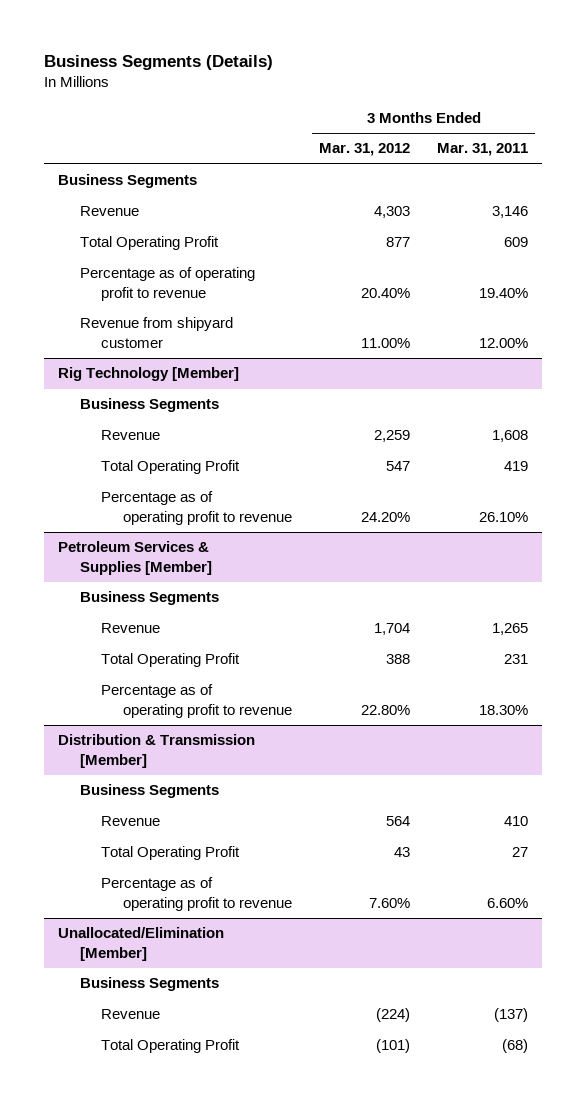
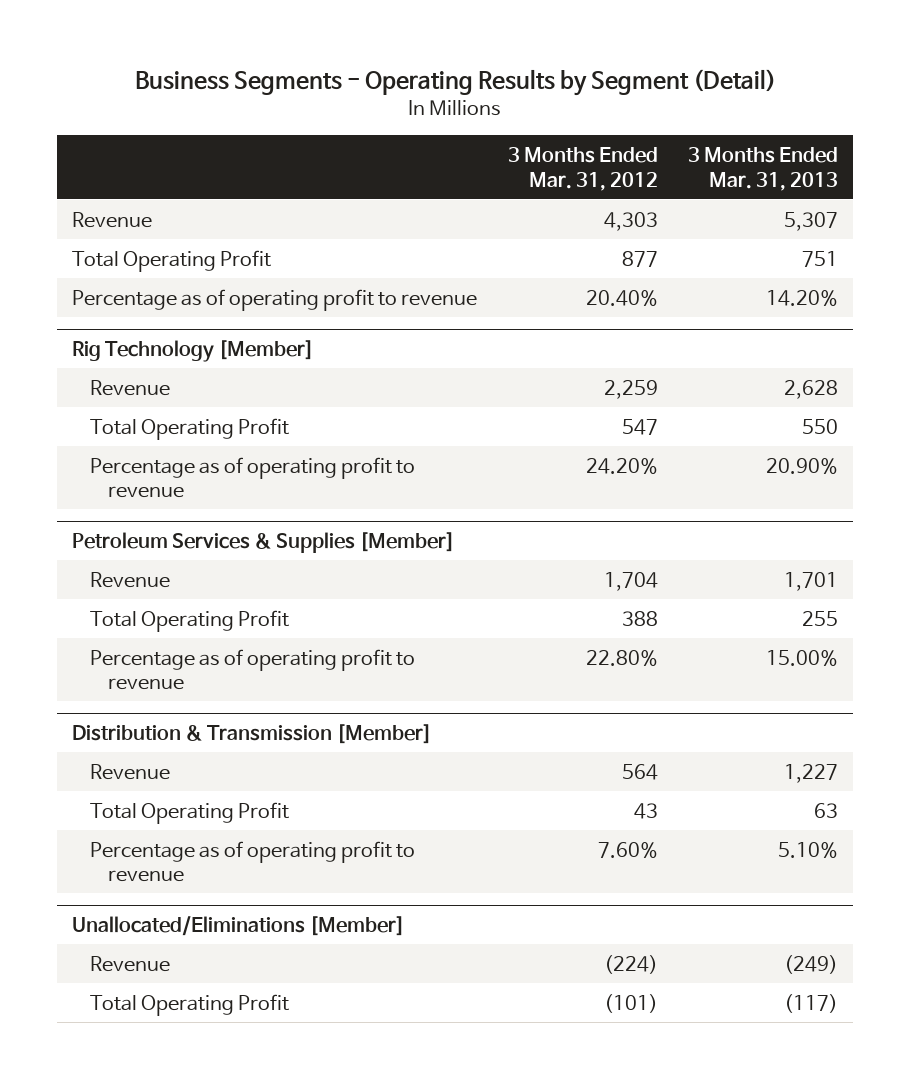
- Business Segments (Details)
+ Business Segments - Operating Results by Segment (Detail)
- | 3 Months Ended Mar. 31, 2012 | 3 Months Ended Mar. 31, 2011
+ | 3 Months Ended Mar. 31, 2012 | 3 Months Ended Mar. 31, 2013
- Business Segments
- Revenue from shipyard customer | 11.00% | 12.00%
@ Rig Technology [Member]
- Business Segments
@ Petroleum Services & Supplies [Member]
- Business Segments
@ Distribution & Transmission [Member]
- Business Segments
- Unallocated/Elimination [Member]
- Business Segments
+ Unallocated/Eliminations [Member]

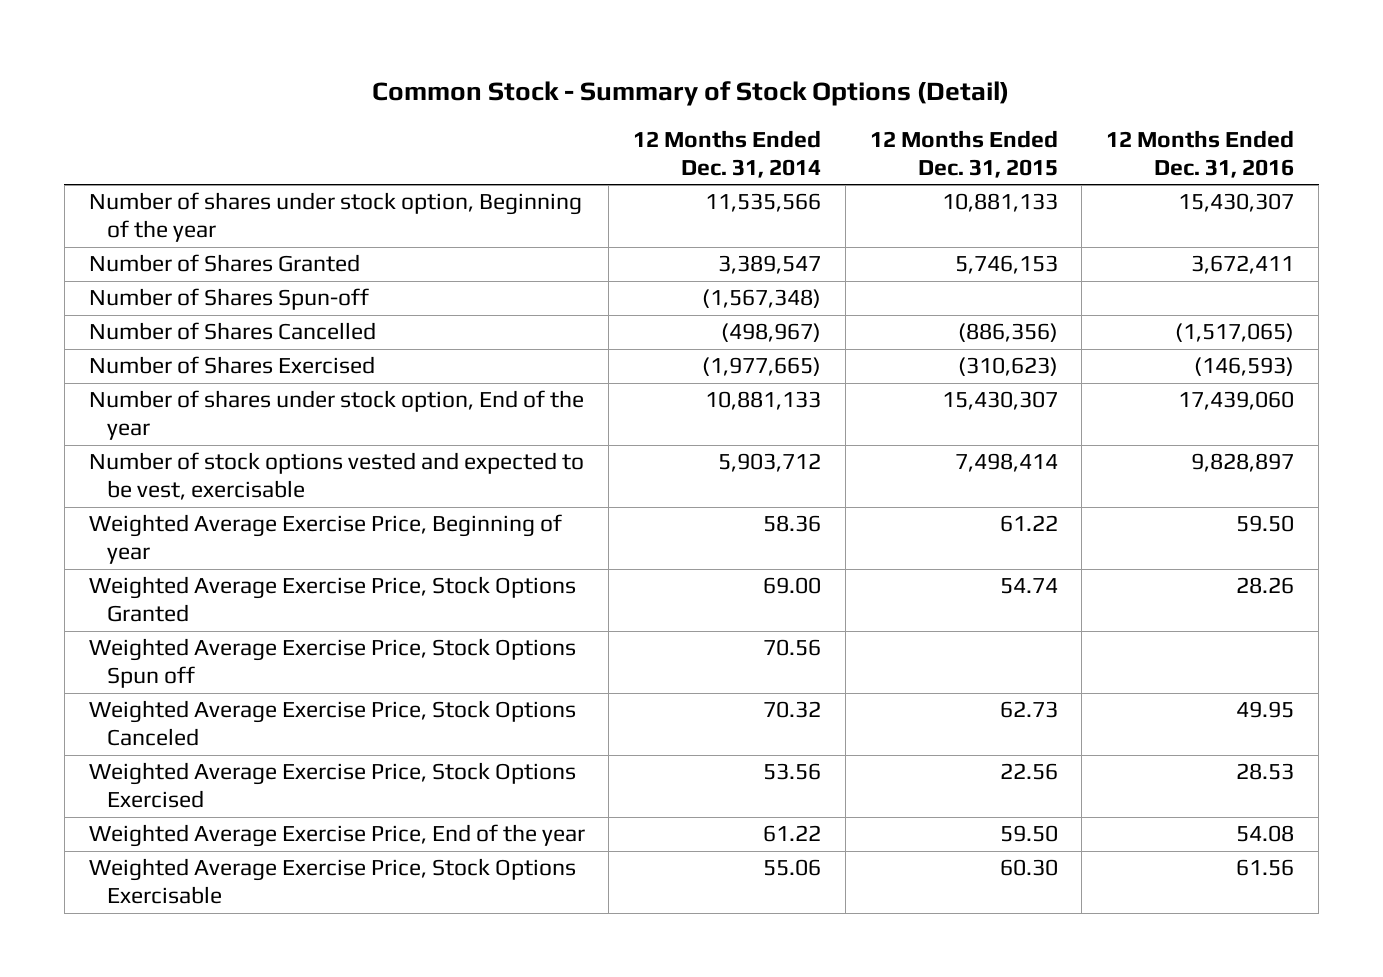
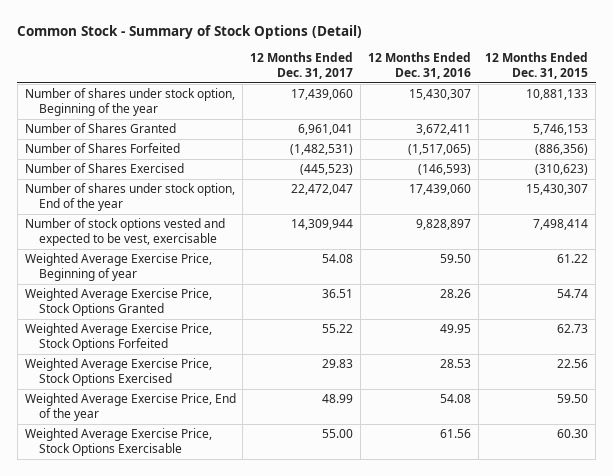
- | 12 Months Ended Dec. 31, 2014 | 12 Months Ended Dec. 31, 2015 | 12 Months Ended Dec. 31, 2016
+ | 12 Months Ended Dec. 31, 2017 | 12 Months Ended Dec. 31, 2016 | 12 Months Ended Dec. 31, 2015
- Number of Shares Spun-off | (1,567,348) | |
- Number of Shares Cancelled | (498,967) | (886,356) | (1,517,065)
+ Number of Shares Forfeited | (1,482,531) | (1,517,065) | (886,356)
- Weighted Average Exercise Price, Stock Options Spun off | 70.56 | |
- Weighted Average Exercise Price, Stock Options Canceled | 70.32 | 62.73 | 49.95
+ Weighted Average Exercise Price, Stock Options Forfeited | 55.22 | 49.95 | 62.73

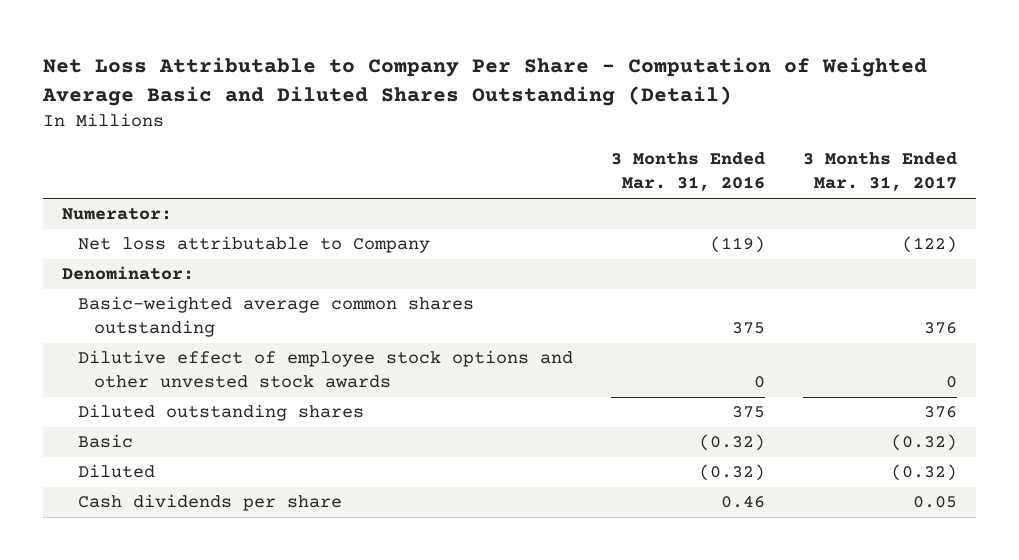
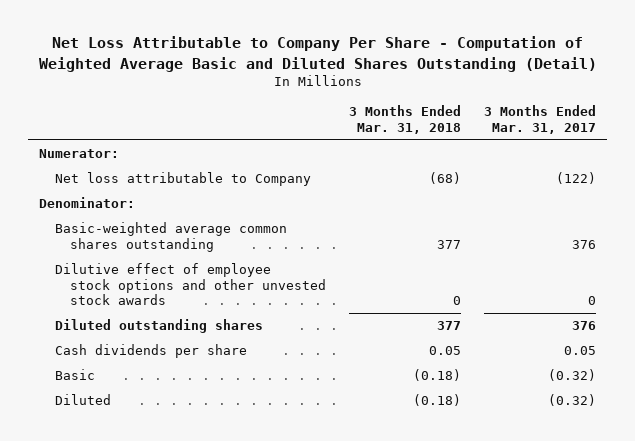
- | 3 Months Ended Mar. 31, 2016 | 3 Months Ended Mar. 31, 2017
+ | 3 Months Ended Mar. 31, 2018 | 3 Months Ended Mar. 31, 2017
moved up: Cash dividends per share | 0.05 | 0.05

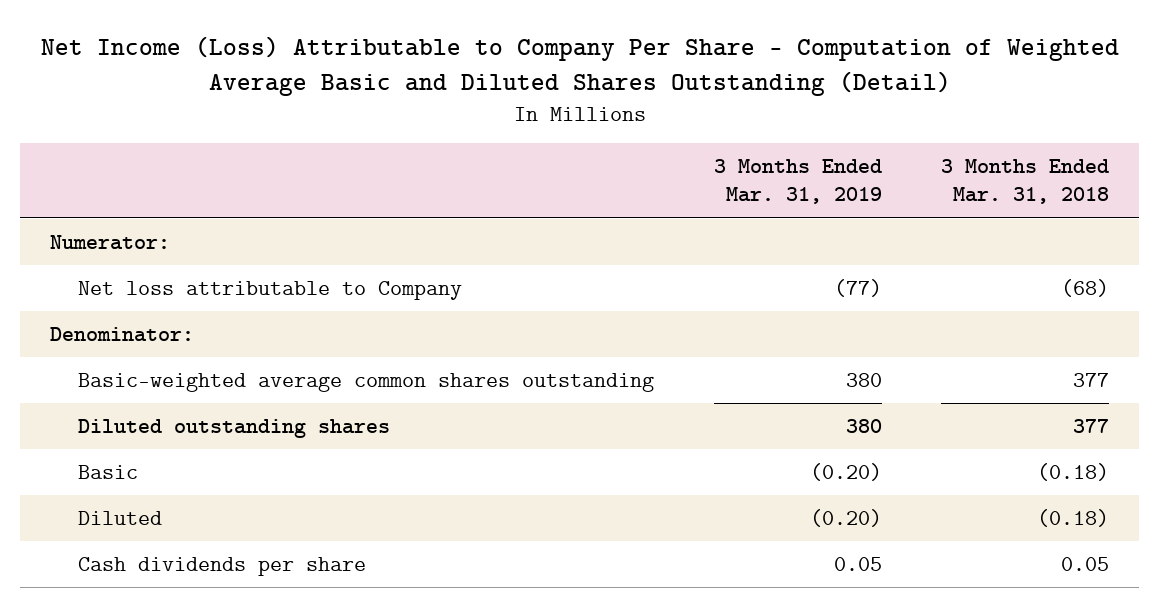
- Net Loss Attributable to Company Per Share - Computation of Weighted Average Basic and Diluted Shares Outstanding (Detail)
+ Net Income (Loss) Attributable to Company Per Share - Computation of Weighted Average Basic and Diluted Shares Outstanding (Detail)
- | 3 Months Ended Mar. 31, 2018 | 3 Months Ended Mar. 31, 2017
+ | 3 Months Ended Mar. 31, 2019 | 3 Months Ended Mar. 31, 2018
- Dilutive effect of employee stock options and other unvested stock awards | 0 | 0
moved down: Cash dividends per share | 0.05 | 0.05

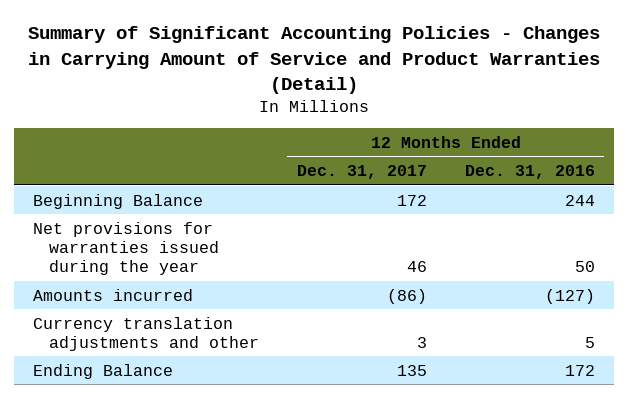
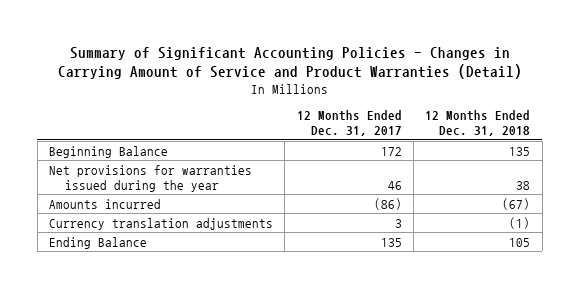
- | 12 Months Ended Dec. 31, 2017 | 12 Months Ended Dec. 31, 2016
+ | 12 Months Ended Dec. 31, 2017 | 12 Months Ended Dec. 31, 2018
- Currency translation adjustments and other | 3 | 5
+ Currency translation adjustments | 3 | (1)

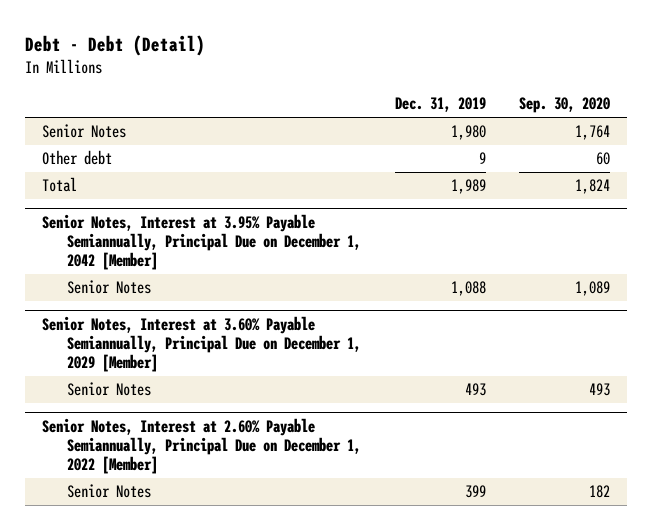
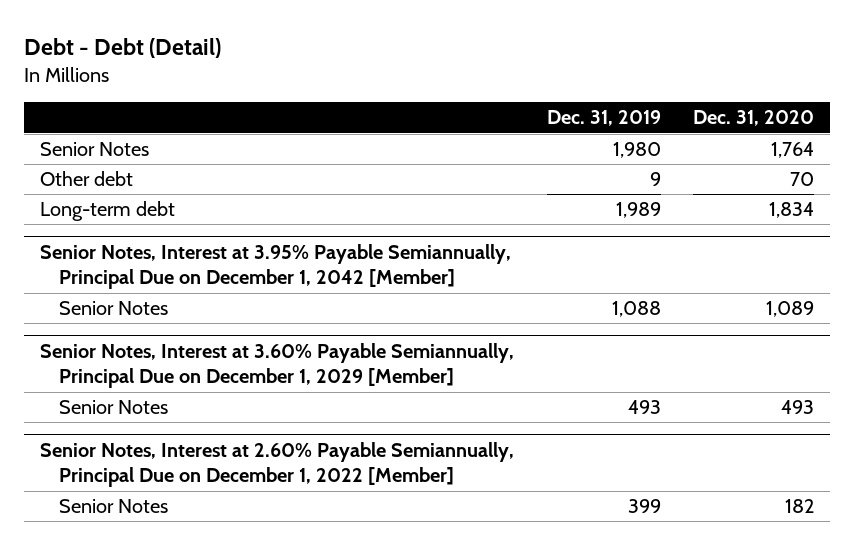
- | Dec. 31, 2019 | Sep. 30, 2020
+ | Dec. 31, 2019 | Dec. 31, 2020
- Total | 1,989 | 1,824
+ Long-term debt | 1,989 | 1,834

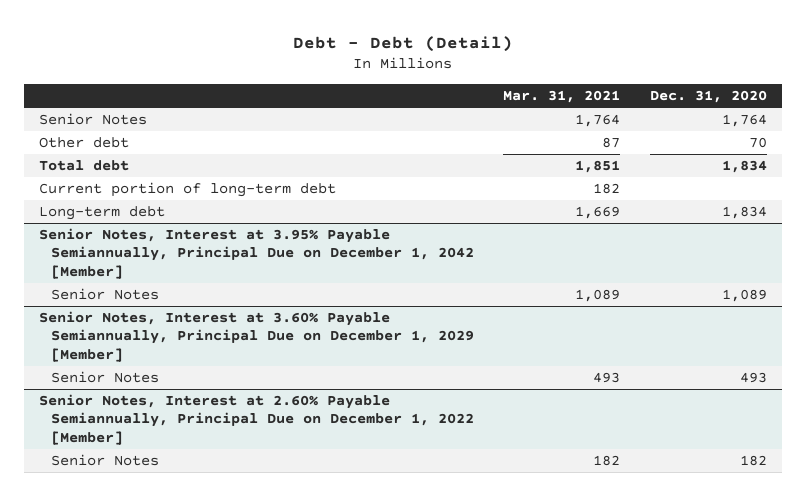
- | Dec. 31, 2019 | Dec. 31, 2020
+ | Mar. 31, 2021 | Dec. 31, 2020
+ Total debt | 1,851 | 1,834
+ Current portion of long-term debt | 182 |

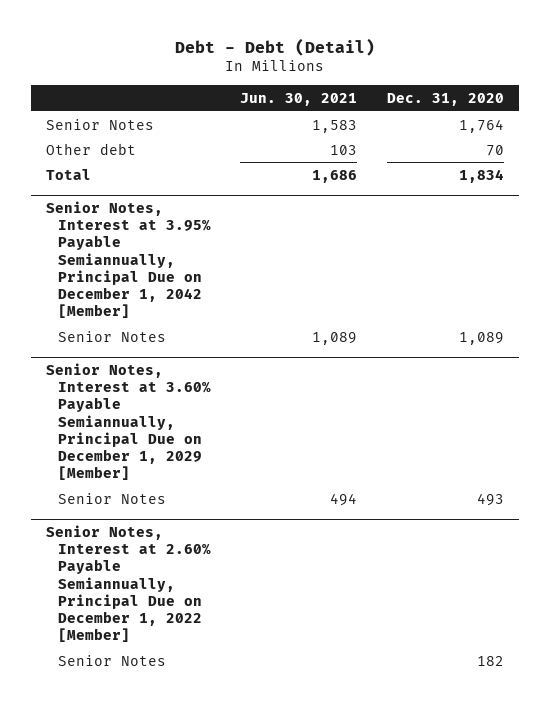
- | Mar. 31, 2021 | Dec. 31, 2020
+ | Jun. 30, 2021 | Dec. 31, 2020
- Total debt | 1,851 | 1,834
- Current portion of long-term debt | 182 |
- Long-term debt | 1,669 | 1,834
+ Total | 1,686 | 1,834

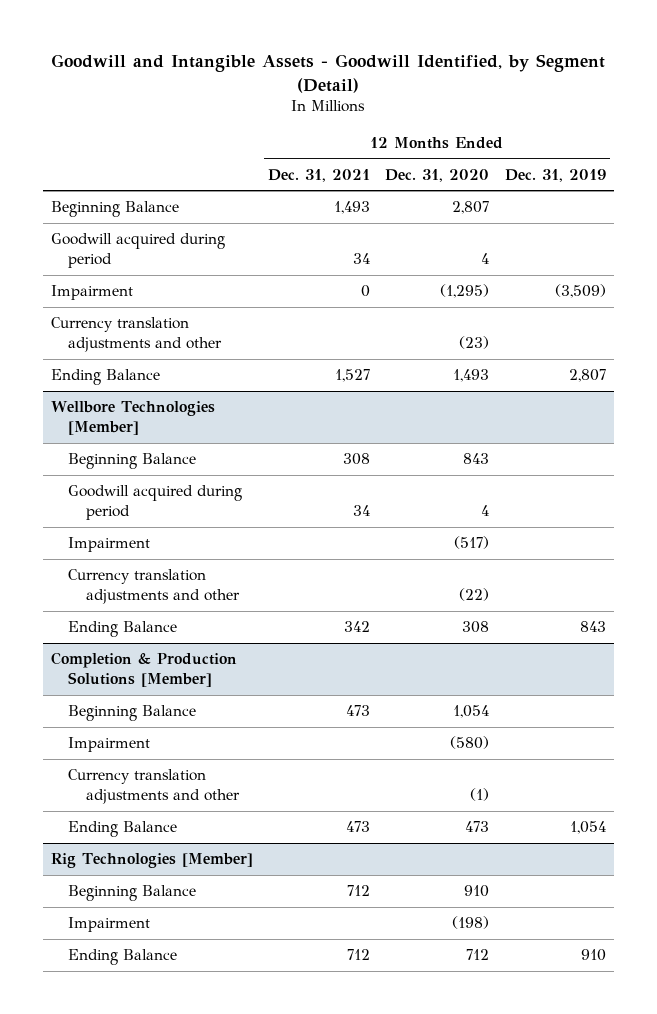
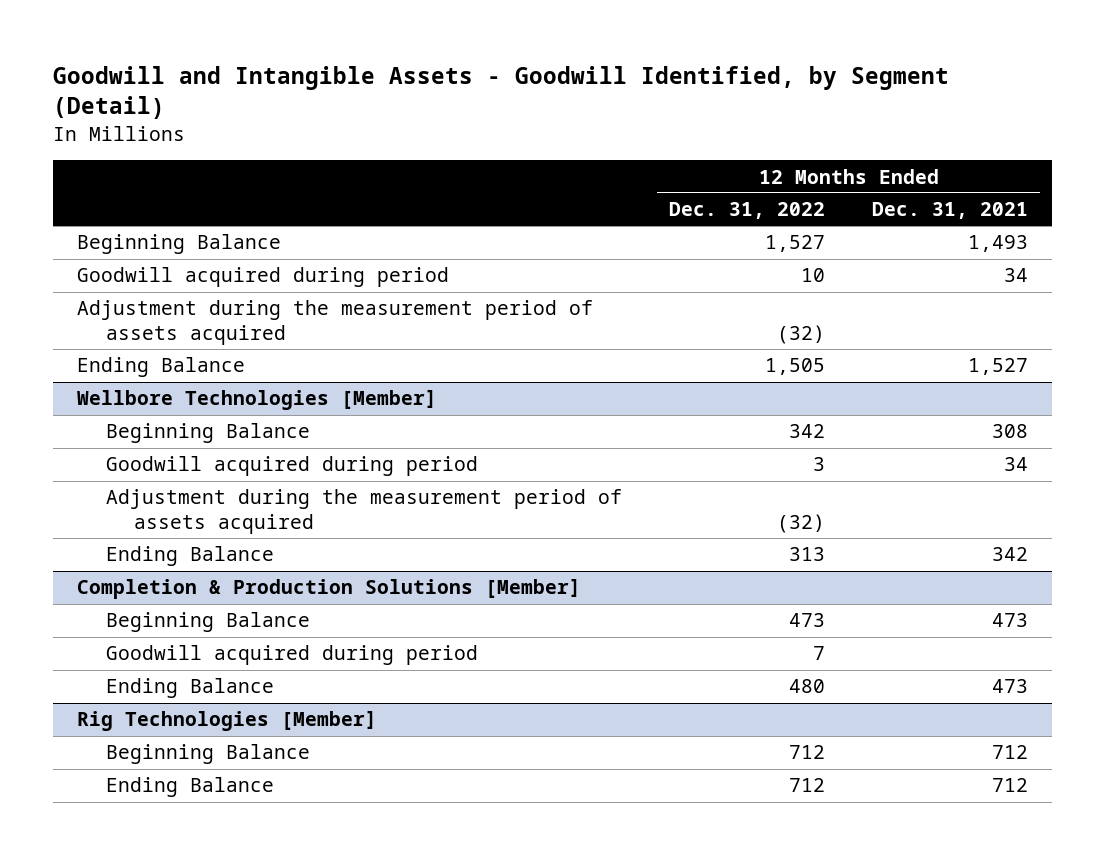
- | 12 Months Ended Dec. 31, 2021 | 12 Months Ended Dec. 31, 2020 | 12 Months Ended Dec. 31, 2019
+ | 12 Months Ended Dec. 31, 2022 | 12 Months Ended Dec. 31, 2021
- Impairment | 0 | (1,295) | (3,509)
- Currency translation adjustments and other | | (23) |
+ Adjustment during the measurement period of assets acquired | (32) |
@ Wellbore Technologies [Member]
- Impairment | | (517) |
- Currency translation adjustments and other | | (22) |
+ Adjustment during the measurement period of assets acquired | (32) |
@ Completion & Production Solutions [Member]
- Impairment | | (580) |
- Currency translation adjustments and other | | (1) |
+ Goodwill acquired during period | 7 |
@ Rig Technologies [Member]
- Impairment | | (198) |

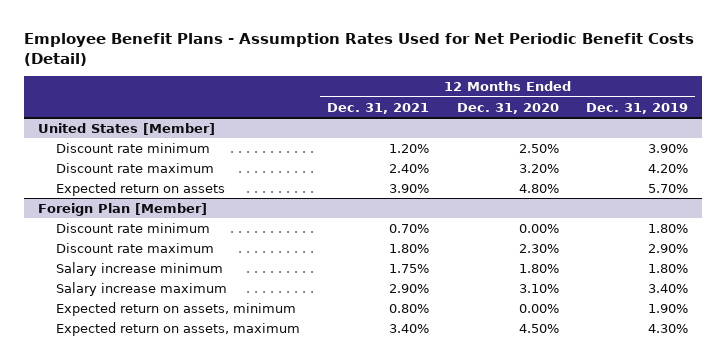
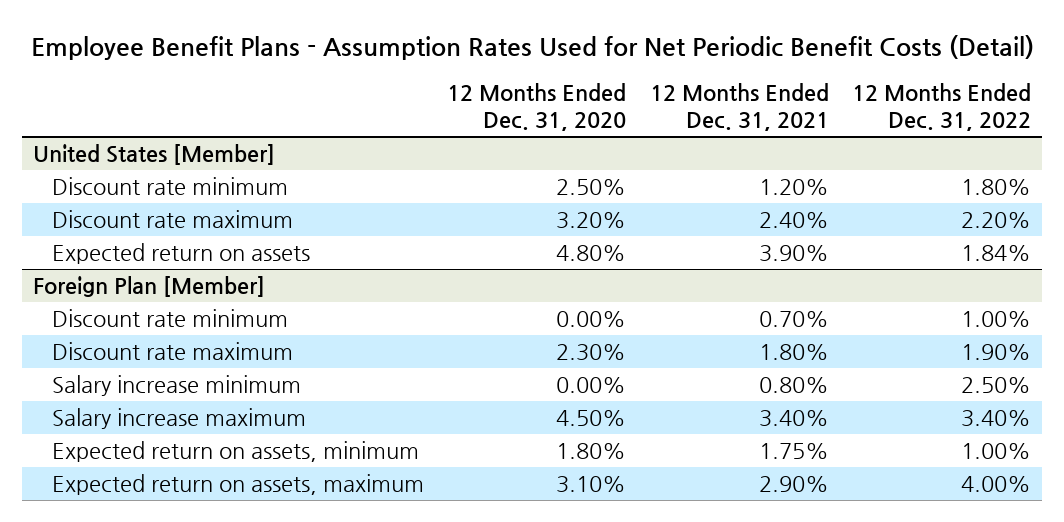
- | 12 Months Ended Dec. 31, 2021 | 12 Months Ended Dec. 31, 2020 | 12 Months Ended Dec. 31, 2019
+ | 12 Months Ended Dec. 31, 2020 | 12 Months Ended Dec. 31, 2021 | 12 Months Ended Dec. 31, 2022
@ Foreign Plan [Member]
- Salary increase minimum | 1.75% | 1.80% | 1.80%
- Salary increase maximum | 2.90% | 3.10% | 3.40%
- Expected return on assets, minimum | 0.80% | 0.00% | 1.90%
- Expected return on assets, maximum | 3.40% | 4.50% | 4.30%
+ Salary increase minimum | 0.00% | 0.80% | 2.50%
+ Salary increase maximum | 4.50% | 3.40% | 3.40%
+ Expected return on assets, minimum | 1.80% | 1.75% | 1.00%
+ Expected return on assets, maximum | 3.10% | 2.90% | 4.00%

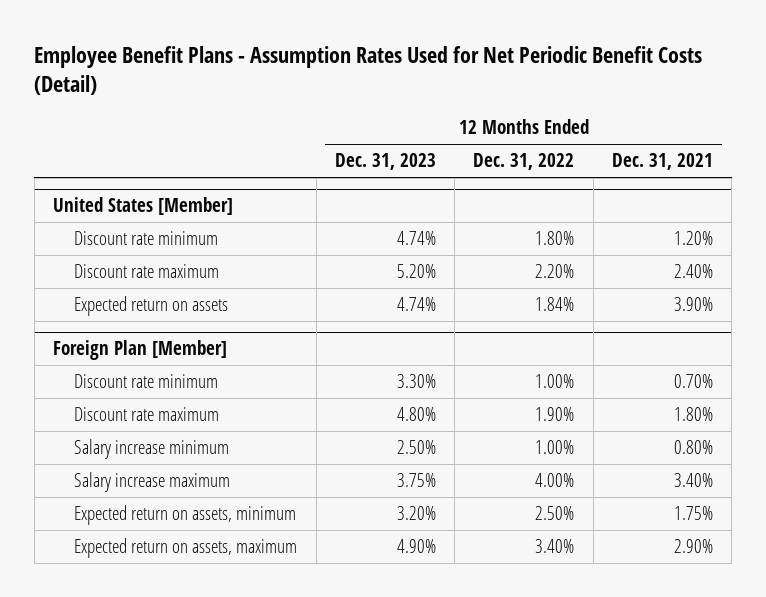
- | 12 Months Ended Dec. 31, 2020 | 12 Months Ended Dec. 31, 2021 | 12 Months Ended Dec. 31, 2022
+ | 12 Months Ended Dec. 31, 2023 | 12 Months Ended Dec. 31, 2022 | 12 Months Ended Dec. 31, 2021
@ Foreign Plan [Member]
- Salary increase minimum | 0.00% | 0.80% | 2.50%
- Salary increase maximum | 4.50% | 3.40% | 3.40%
- Expected return on assets, minimum | 1.80% | 1.75% | 1.00%
- Expected return on assets, maximum | 3.10% | 2.90% | 4.00%
+ Salary increase minimum | 2.50% | 1.00% | 0.80%
+ Salary increase maximum | 3.75% | 4.00% | 3.40%
+ Expected return on assets, minimum | 3.20% | 2.50% | 1.75%
+ Expected return on assets, maximum | 4.90% | 3.40% | 2.90%

